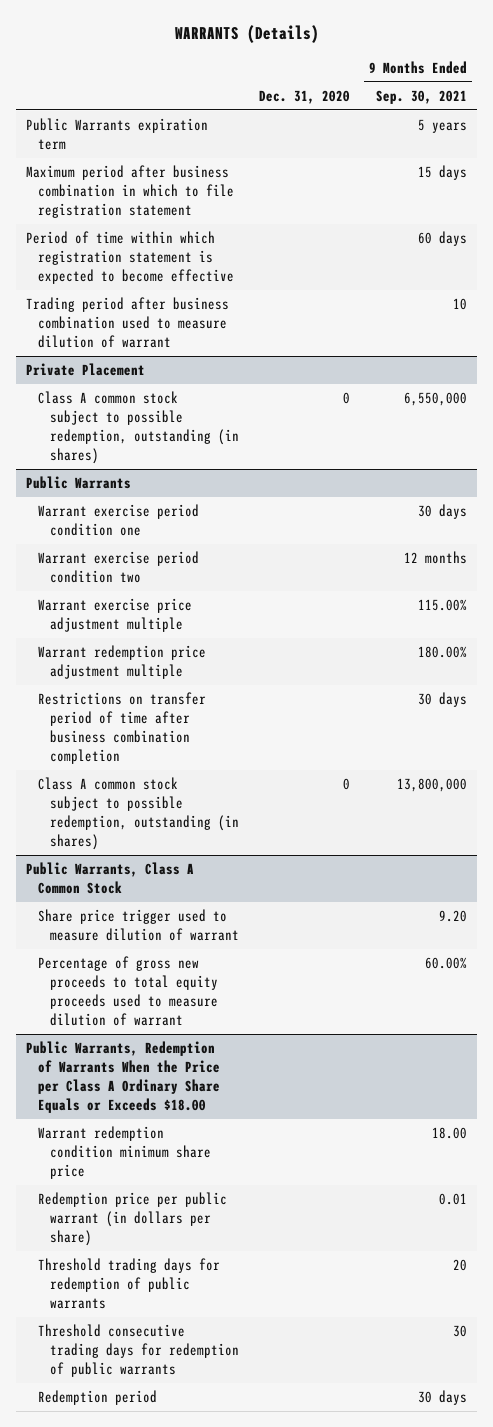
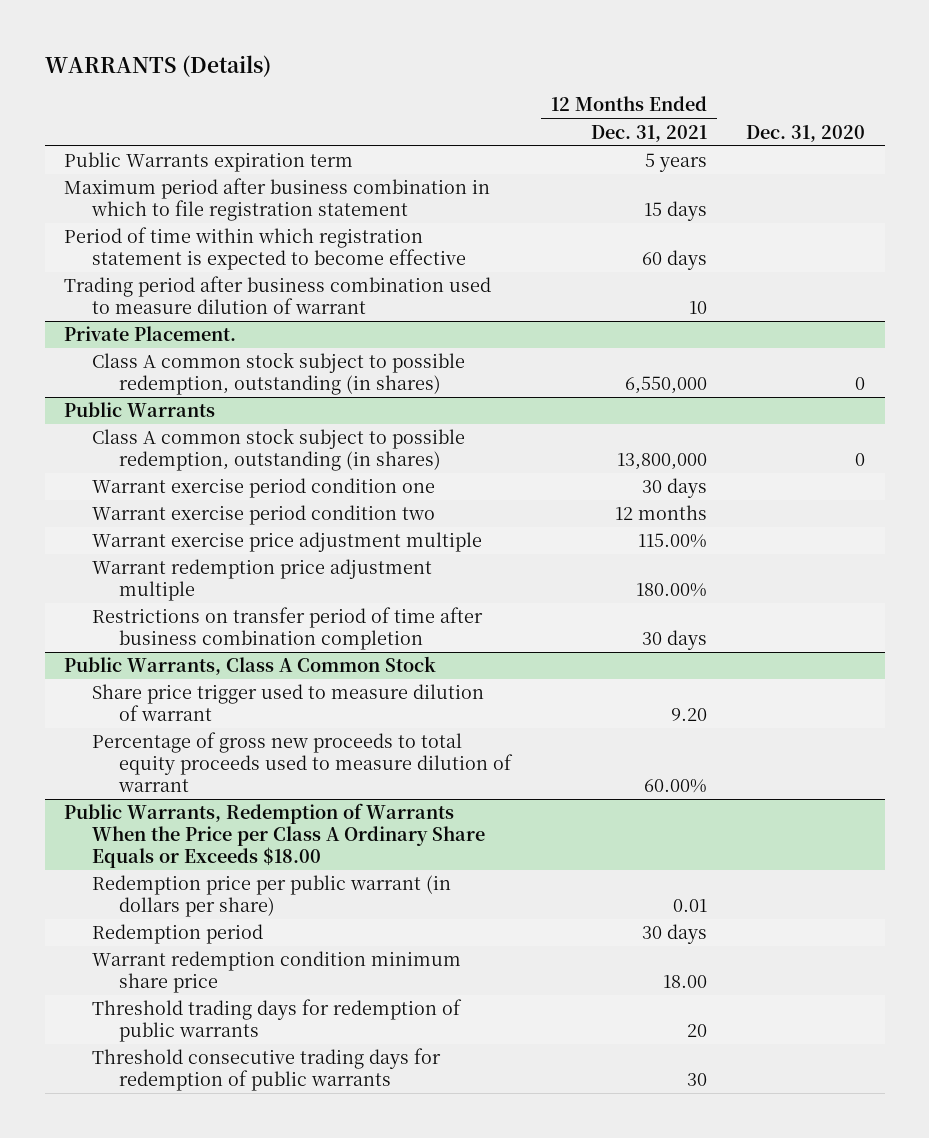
- | Dec. 31, 2020 | 9 Months Ended Sep. 30, 2021
+ | 12 Months Ended Dec. 31, 2021 | Dec. 31, 2020
- Private Placement
+ Private Placement.
@ Public Warrants
moved up: Class A common stock subject to possible redemption, outstanding (in shares) | 13,800,000 | 0
@ Public Warrants, Redemption of Warrants When the Price per Class A Ordinary Share Equals or Exceeds $18.00
moved up: Redemption period | 30 days |
moved down: Warrant redemption condition minimum share price | 18.00 |

